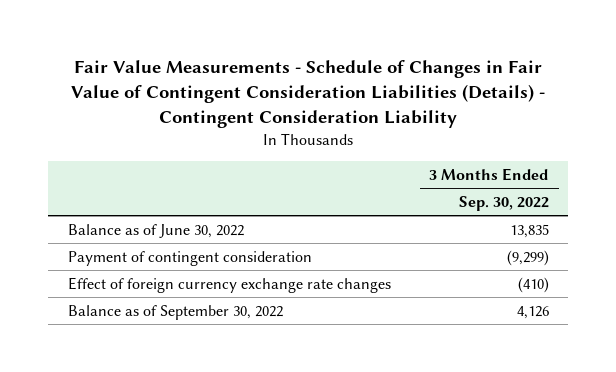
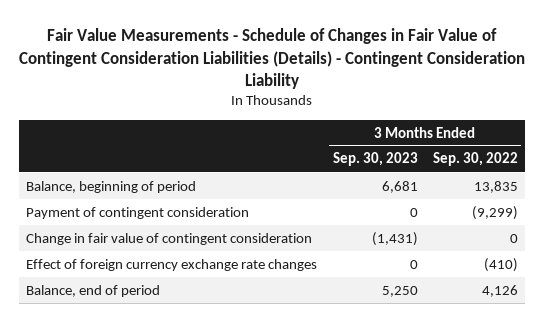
- | 3 Months Ended Sep. 30, 2022
+ | 3 Months Ended Sep. 30, 2023 | 3 Months Ended Sep. 30, 2022
- Balance as of June 30, 2022 | 13,835
+ Balance, beginning of period | 6,681 | 13,835
+ Change in fair value of contingent consideration | (1,431) | 0
- Balance as of September 30, 2022 | 4,126
+ Balance, end of period | 5,250 | 4,126

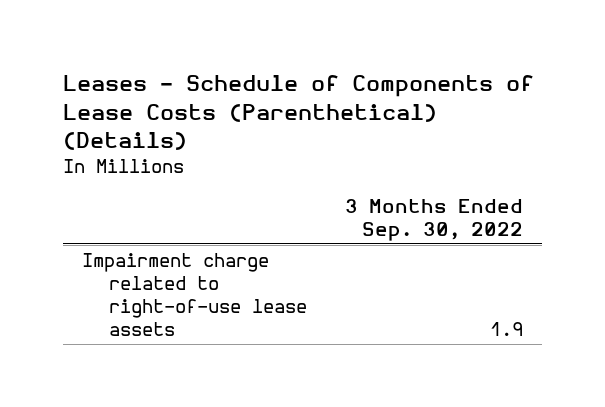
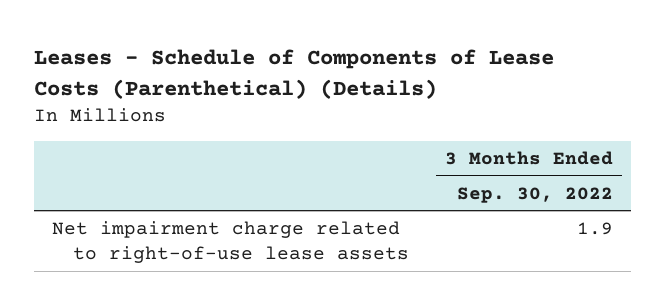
- Impairment charge related to right-of-use lease assets | 1.9
+ Net impairment charge related to right-of-use lease assets | 1.9

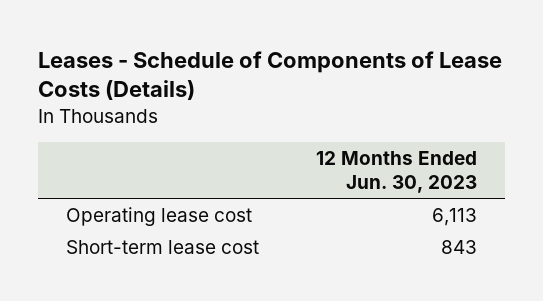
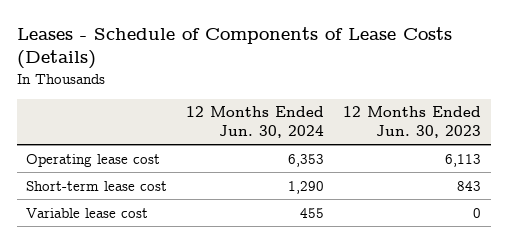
- | 12 Months Ended Jun. 30, 2023
+ | 12 Months Ended Jun. 30, 2024 | 12 Months Ended Jun. 30, 2023
+ Variable lease cost | 455 | 0

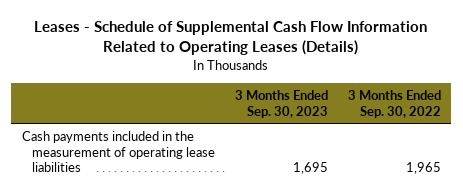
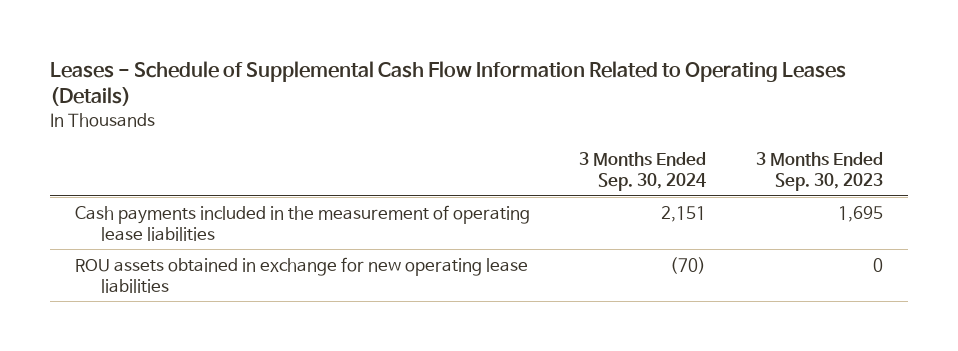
- | 3 Months Ended Sep. 30, 2023 | 3 Months Ended Sep. 30, 2022
+ | 3 Months Ended Sep. 30, 2024 | 3 Months Ended Sep. 30, 2023
+ ROU assets obtained in exchange for new operating lease liabilities | (70) | 0

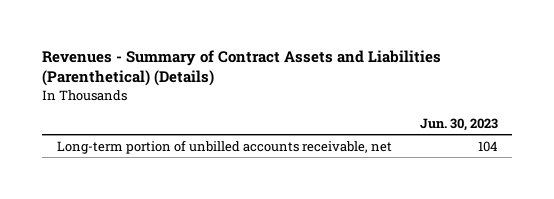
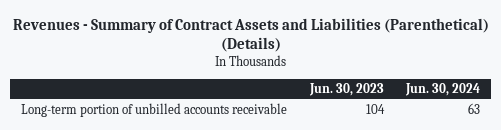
- | Jun. 30, 2023
+ | Jun. 30, 2023 | Jun. 30, 2024
- Long-term portion of unbilled accounts receivable, net | 104
+ Long-term portion of unbilled accounts receivable | 104 | 63

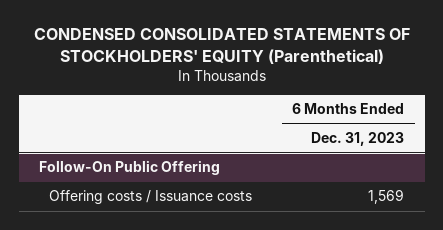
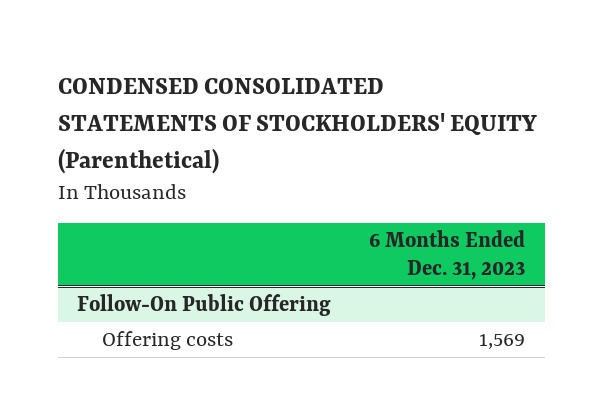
@ Follow-On Public Offering
- Offering costs / Issuance costs | 1,569
+ Offering costs | 1,569

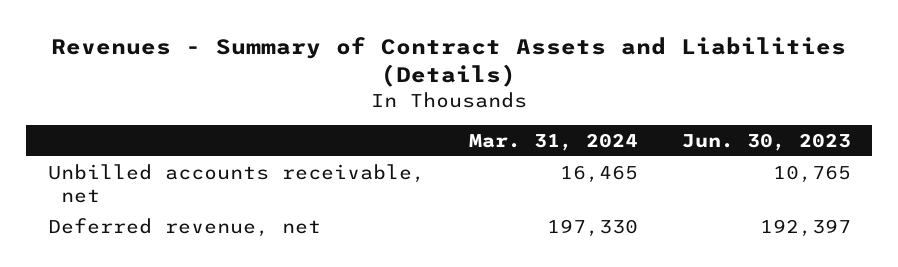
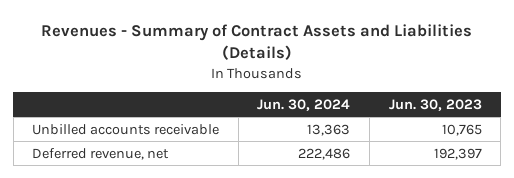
- | Mar. 31, 2024 | Jun. 30, 2023
+ | Jun. 30, 2024 | Jun. 30, 2023
- Unbilled accounts receivable, net | 16,465 | 10,765
+ Unbilled accounts receivable | 13,363 | 10,765

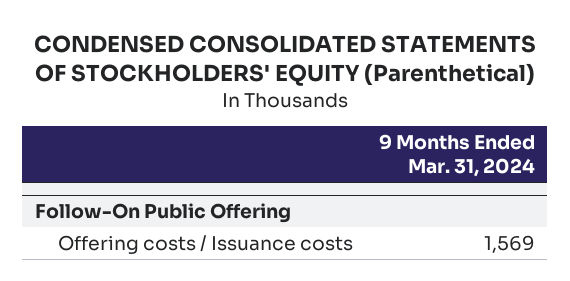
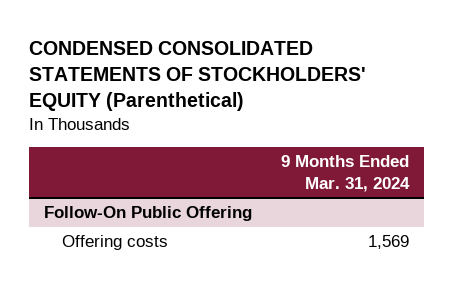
@ Follow-On Public Offering
- Offering costs / Issuance costs | 1,569
+ Offering costs | 1,569

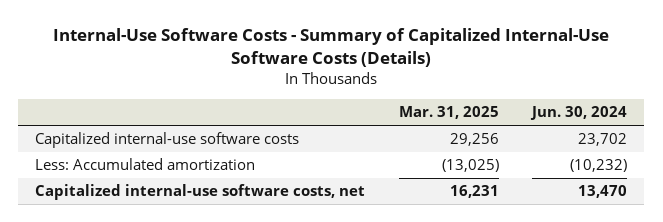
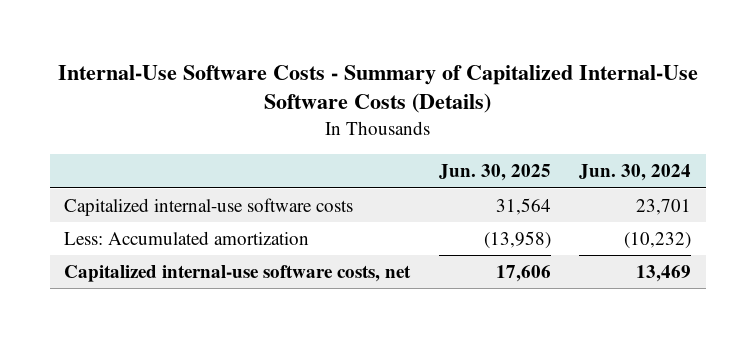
- | Mar. 31, 2025 | Jun. 30, 2024
+ | Jun. 30, 2025 | Jun. 30, 2024
- Capitalized internal-use software costs | 29,256 | 23,702
+ Capitalized internal-use software costs | 31,564 | 23,701
- Capitalized internal-use software costs, net | 16,231 | 13,470
+ Capitalized internal-use software costs, net | 17,606 | 13,469

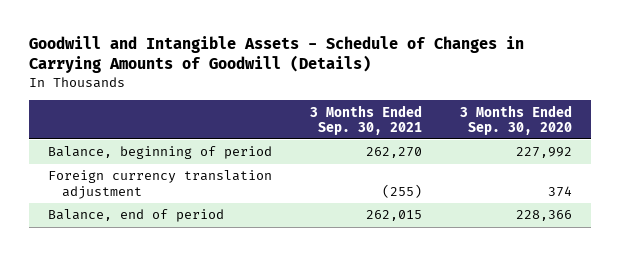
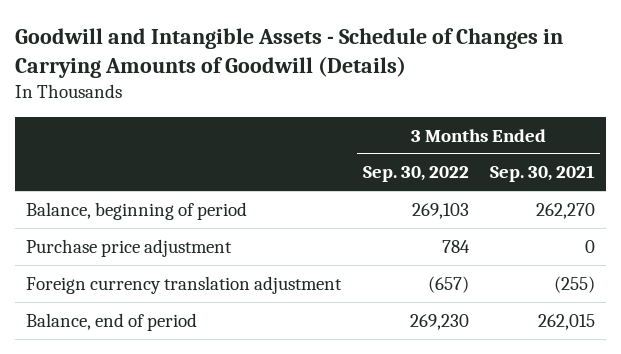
- | 3 Months Ended Sep. 30, 2021 | 3 Months Ended Sep. 30, 2020
+ | 3 Months Ended Sep. 30, 2022 | 3 Months Ended Sep. 30, 2021
+ Purchase price adjustment | 784 | 0

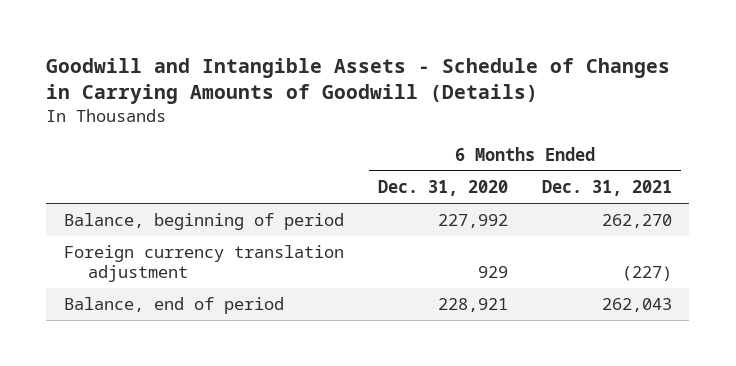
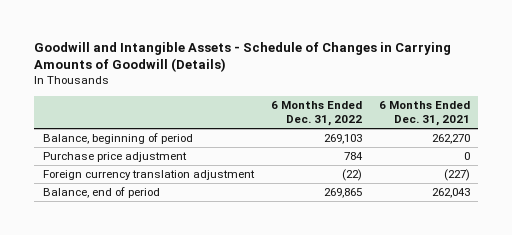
- | 6 Months Ended Dec. 31, 2020 | 6 Months Ended Dec. 31, 2021
+ | 6 Months Ended Dec. 31, 2022 | 6 Months Ended Dec. 31, 2021
+ Purchase price adjustment | 784 | 0

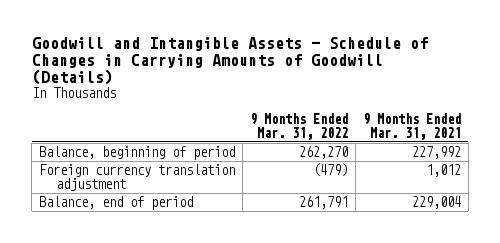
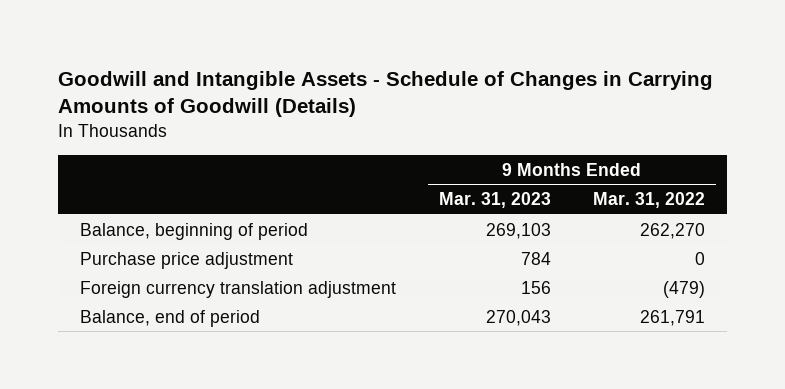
- | 9 Months Ended Mar. 31, 2022 | 9 Months Ended Mar. 31, 2021
+ | 9 Months Ended Mar. 31, 2023 | 9 Months Ended Mar. 31, 2022
+ Purchase price adjustment | 784 | 0

